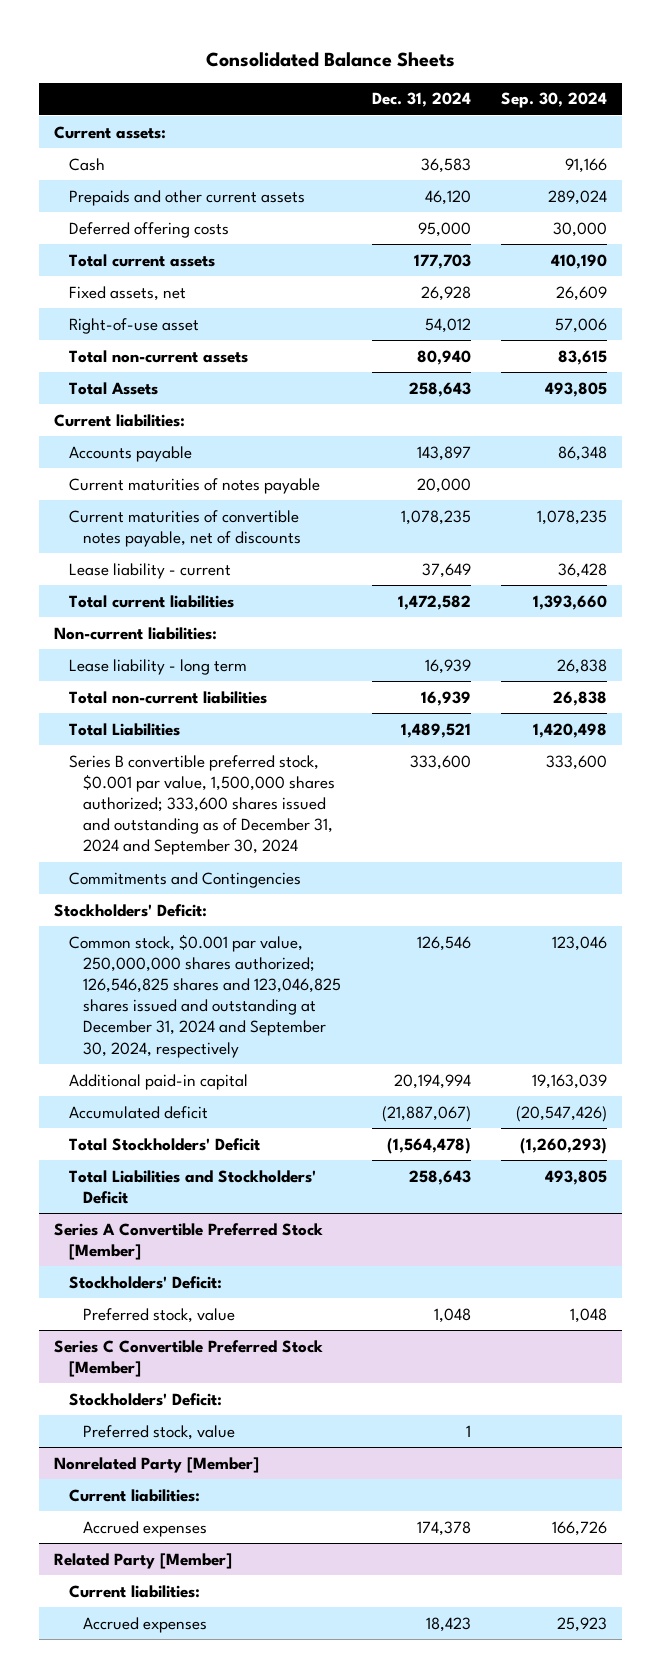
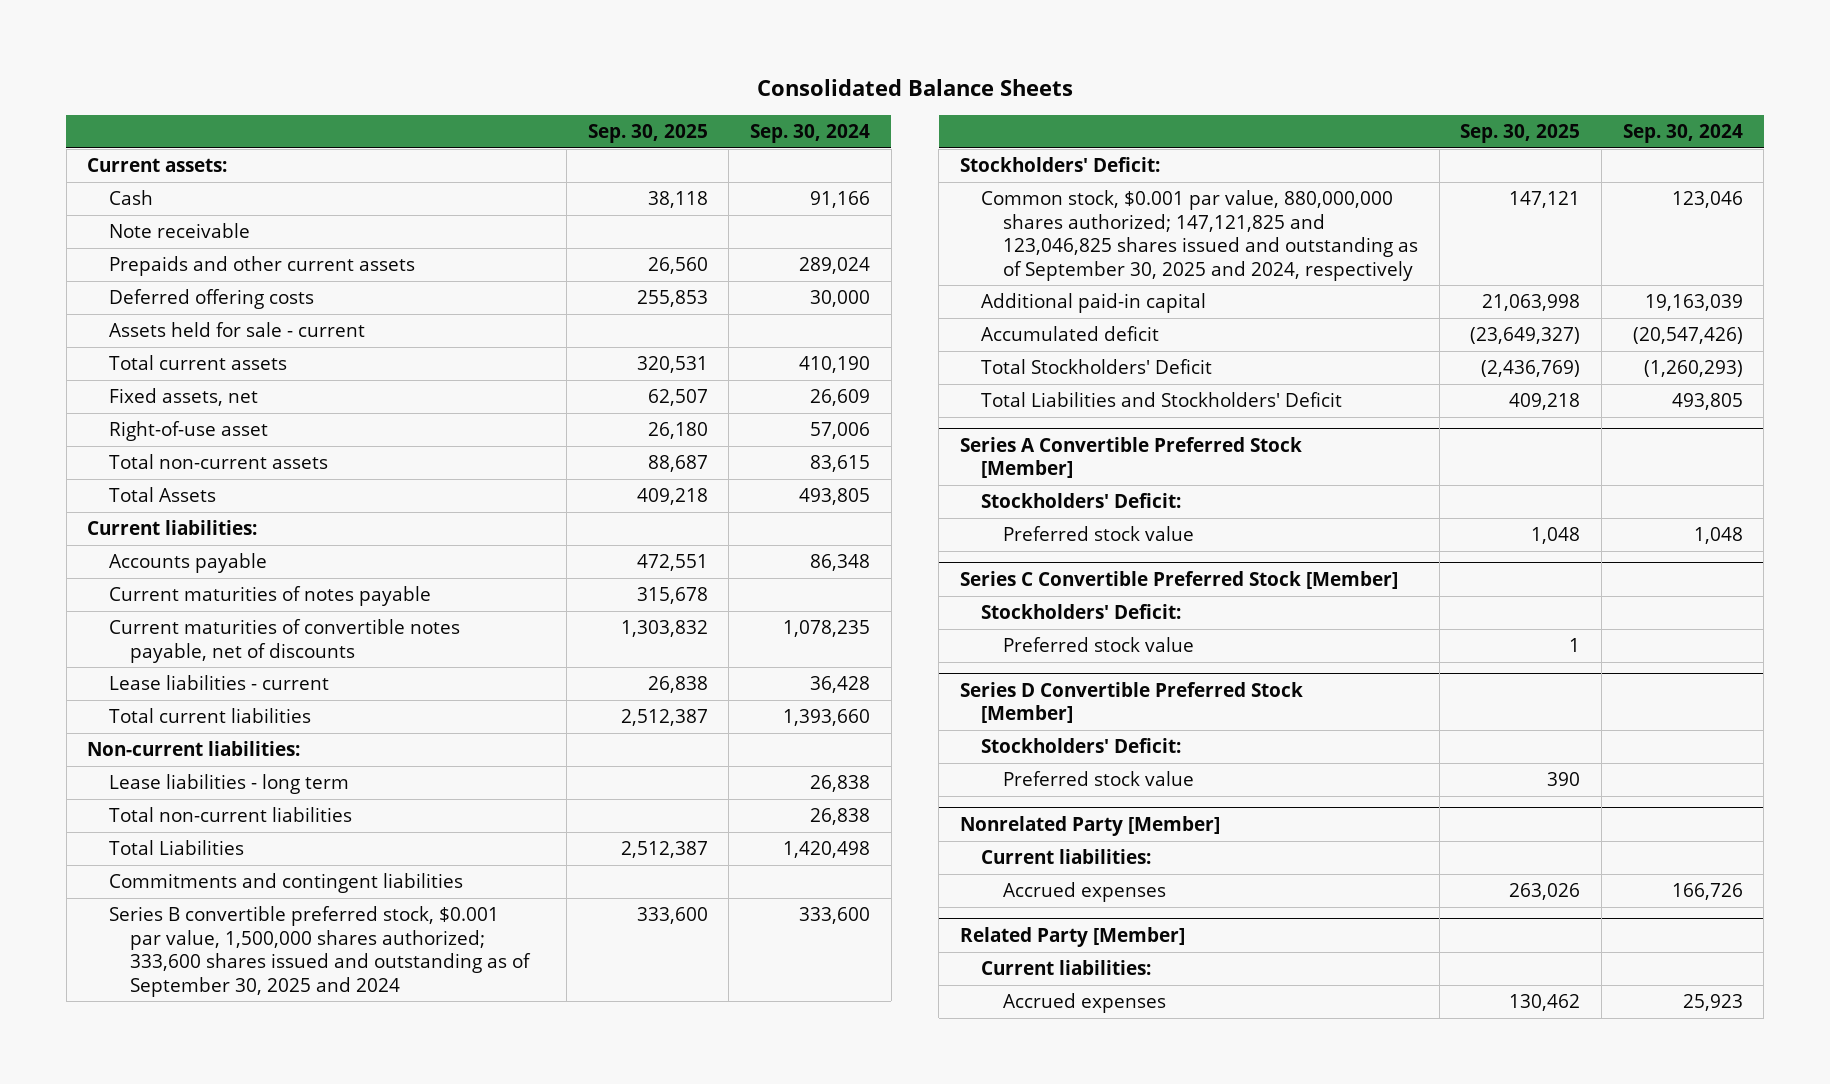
- | Dec. 31, 2024 | Sep. 30, 2024
+ | Sep. 30, 2025 | Sep. 30, 2024
+ Note receivable
+ Assets held for sale - current
- Lease liability - current | 37,649 | 36,428
+ Lease liabilities - current | 26,838 | 36,428
- Lease liability - long term | 16,939 | 26,838
+ Lease liabilities - long term | | 26,838
- Series B convertible preferred stock, $0.001 par value, 1,500,000 shares authorized; 333,600 shares issued and outstanding as of December 31, 2024 and September 30, 2024 | 333,600 | 333,600
- Commitments and Contingencies
+ Commitments and contingent liabilities
+ Series B convertible preferred stock, $0.001 par value, 1,500,000 shares authorized; 333,600 shares issued and outstanding as of September 30, 2025 and 2024 | 333,600 | 333,600
- Common stock, $0.001 par value, 250,000,000 shares authorized; 126,546,825 shares and 123,046,825 shares issued and outstanding at December 31, 2024 and September 30, 2024, respectively | 126,546 | 123,046
+ Common stock, $0.001 par value, 880,000,000 shares authorized; 147,121,825 and 123,046,825 shares issued and outstanding as of September 30, 2025 and 2024, respectively | 147,121 | 123,046
@ Series A Convertible Preferred Stock [Member]
- Preferred stock, value | 1,048 | 1,048
+ Preferred stock value | 1,048 | 1,048
@ Series C Convertible Preferred Stock [Member]
- Preferred stock, value | 1 |
+ Preferred stock value | 1 |
+ Series D Convertible Preferred Stock [Member]
+ Stockholders' Deficit:
+ Preferred stock value | 390 |

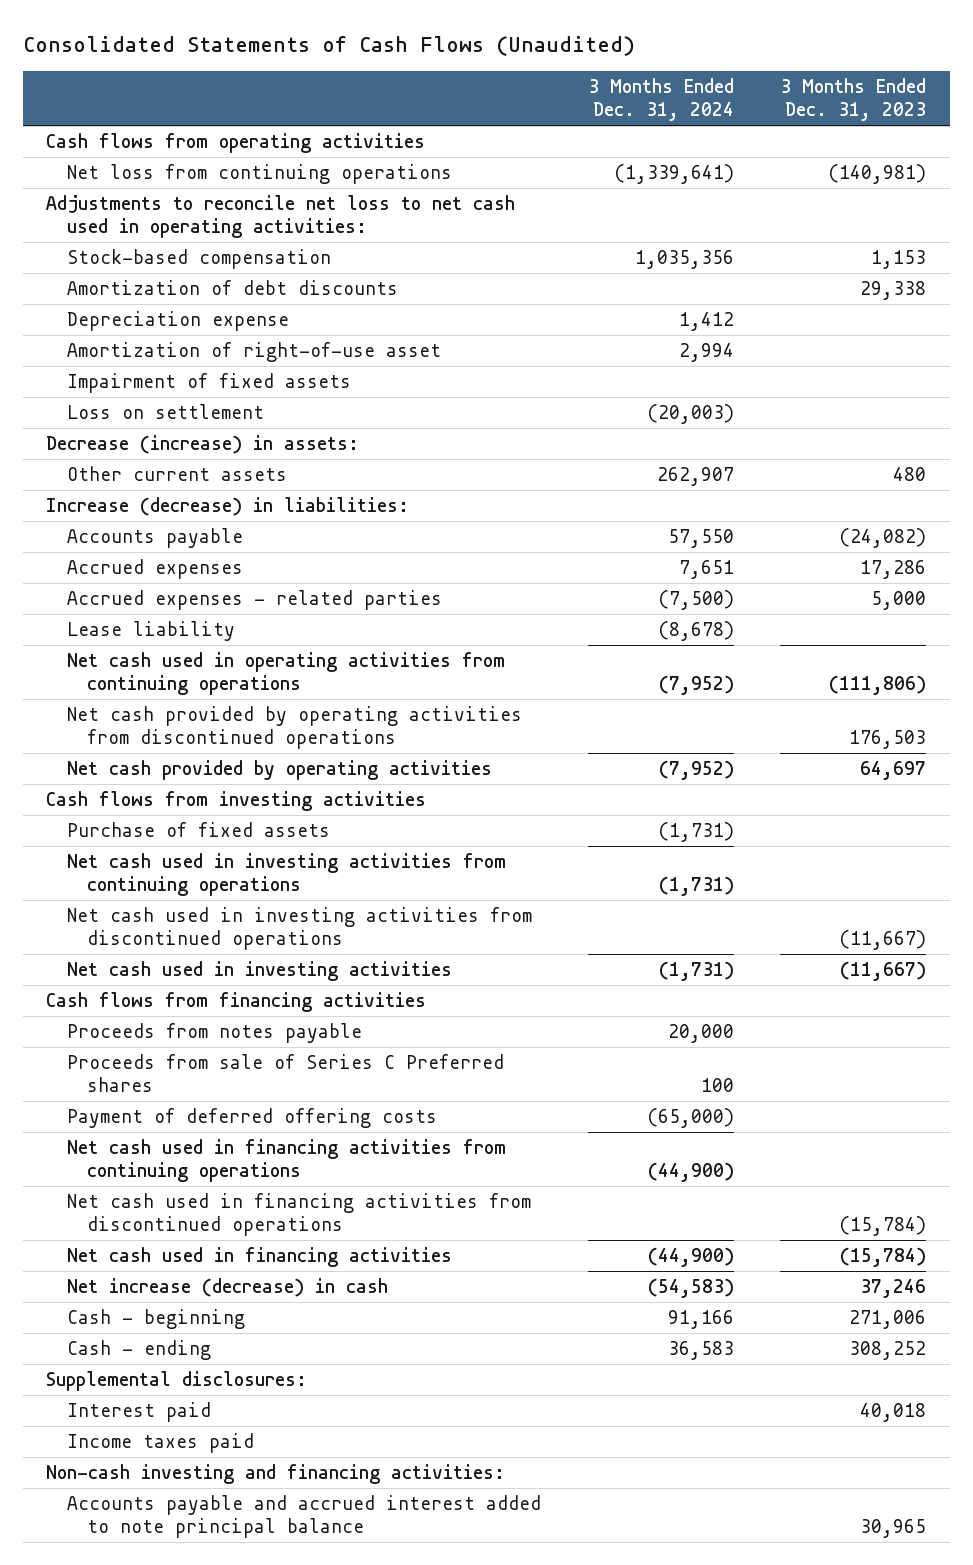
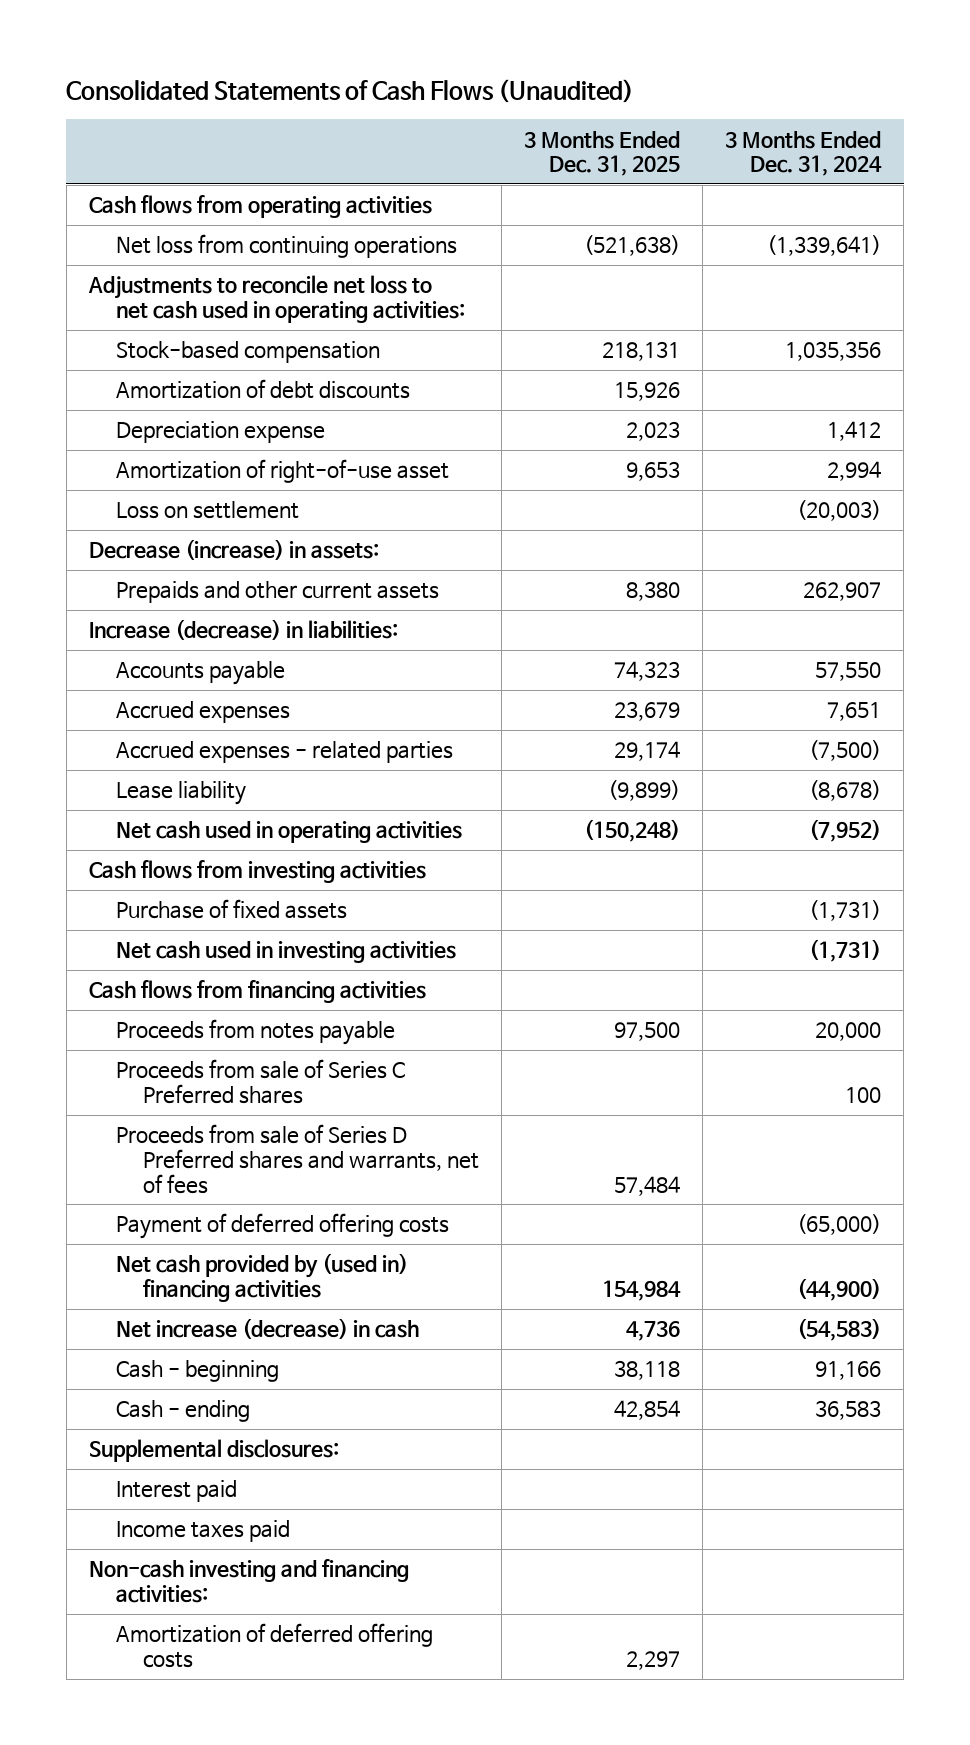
- | 3 Months Ended Dec. 31, 2024 | 3 Months Ended Dec. 31, 2023
+ | 3 Months Ended Dec. 31, 2025 | 3 Months Ended Dec. 31, 2024
- Impairment of fixed assets
- Other current assets | 262,907 | 480
+ Prepaids and other current assets | 8,380 | 262,907
- Net cash used in operating activities from continuing operations | (7,952) | (111,806)
- Net cash provided by operating activities from discontinued operations | | 176,503
- Net cash provided by operating activities | (7,952) | 64,697
+ Net cash used in operating activities | (150,248) | (7,952)
- Net cash used in investing activities from continuing operations | (1,731) |
- Net cash used in investing activities from discontinued operations | | (11,667)
+ Proceeds from sale of Series D Preferred shares and warrants, net of fees | 57,484 |
- Net cash used in financing activities from continuing operations | (44,900) |
- Net cash used in financing activities from discontinued operations | | (15,784)
- Net cash used in financing activities | (44,900) | (15,784)
+ Net cash provided by (used in) financing activities | 154,984 | (44,900)
- Accounts payable and accrued interest added to note principal balance | | 30,965
+ Amortization of deferred offering costs | 2,297 |

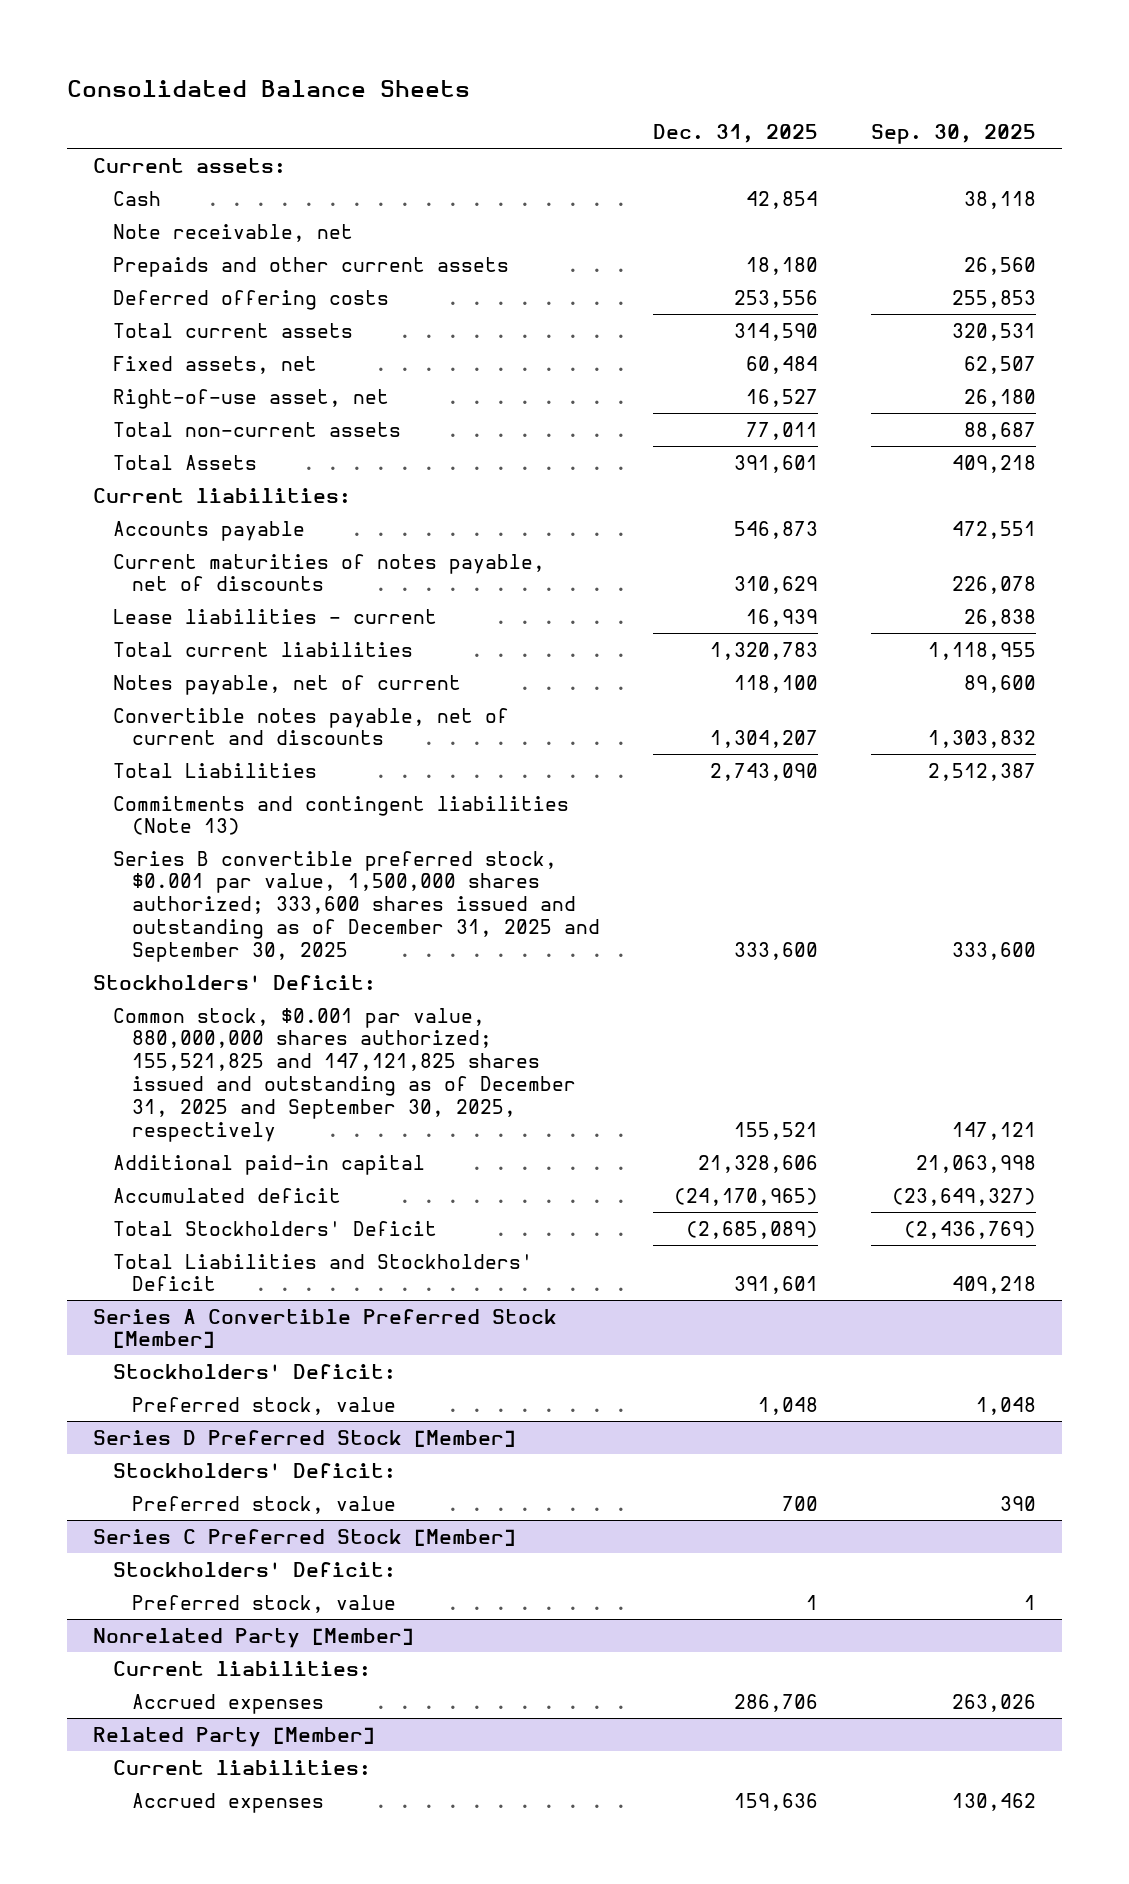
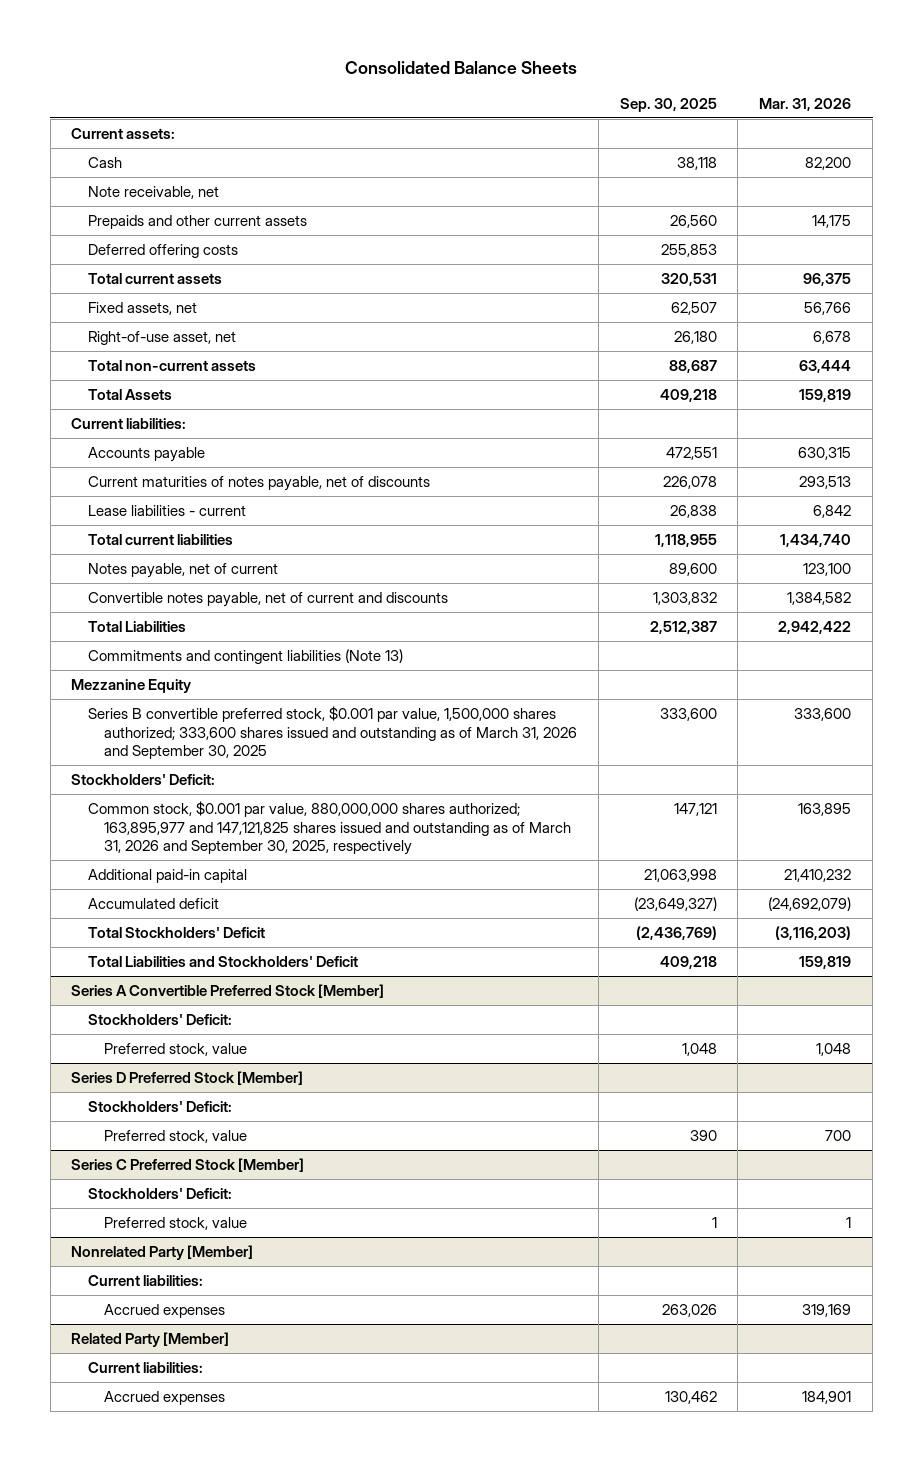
- | Dec. 31, 2025 | Sep. 30, 2025
+ | Sep. 30, 2025 | Mar. 31, 2026
- Series B convertible preferred stock, $0.001 par value, 1,500,000 shares authorized; 333,600 shares issued and outstanding as of December 31, 2025 and September 30, 2025 | 333,600 | 333,600
+ Mezzanine Equity
+ Series B convertible preferred stock, $0.001 par value, 1,500,000 shares authorized; 333,600 shares issued and outstanding as of March 31, 2026 and September 30, 2025 | 333,600 | 333,600
- Common stock, $0.001 par value, 880,000,000 shares authorized; 155,521,825 and 147,121,825 shares issued and outstanding as of December 31, 2025 and September 30, 2025, respectively | 155,521 | 147,121
+ Common stock, $0.001 par value, 880,000,000 shares authorized; 163,895,977 and 147,121,825 shares issued and outstanding as of March 31, 2026 and September 30, 2025, respectively | 147,121 | 163,895

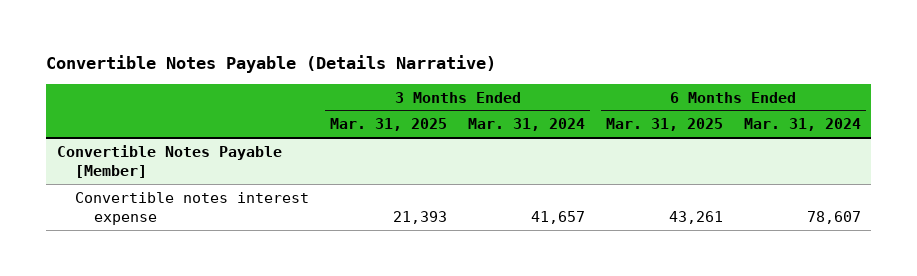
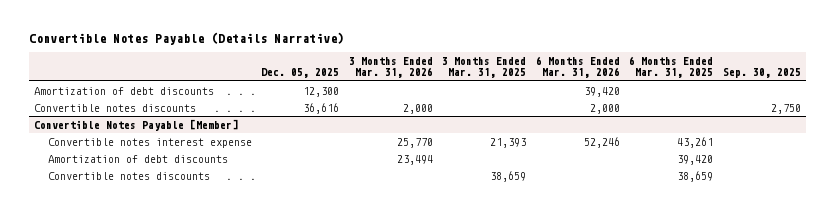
- | 3 Months Ended Mar. 31, 2025 | 3 Months Ended Mar. 31, 2024 | 6 Months Ended Mar. 31, 2025 | 6 Months Ended Mar. 31, 2024
+ | Dec. 05, 2025 | 3 Months Ended Mar. 31, 2026 | 3 Months Ended Mar. 31, 2025 | 6 Months Ended Mar. 31, 2026 | 6 Months Ended Mar. 31, 2025 | Sep. 30, 2025
+ Amortization of debt discounts | 12,300 | | | 39,420 | |
+ Convertible notes discounts | 36,616 | 2,000 | | 2,000 | | 2,750
@ Convertible Notes Payable [Member]
+ Amortization of debt discounts | | 23,494 | | | 39,420 |
+ Convertible notes discounts | | | 38,659 | | 38,659 |

